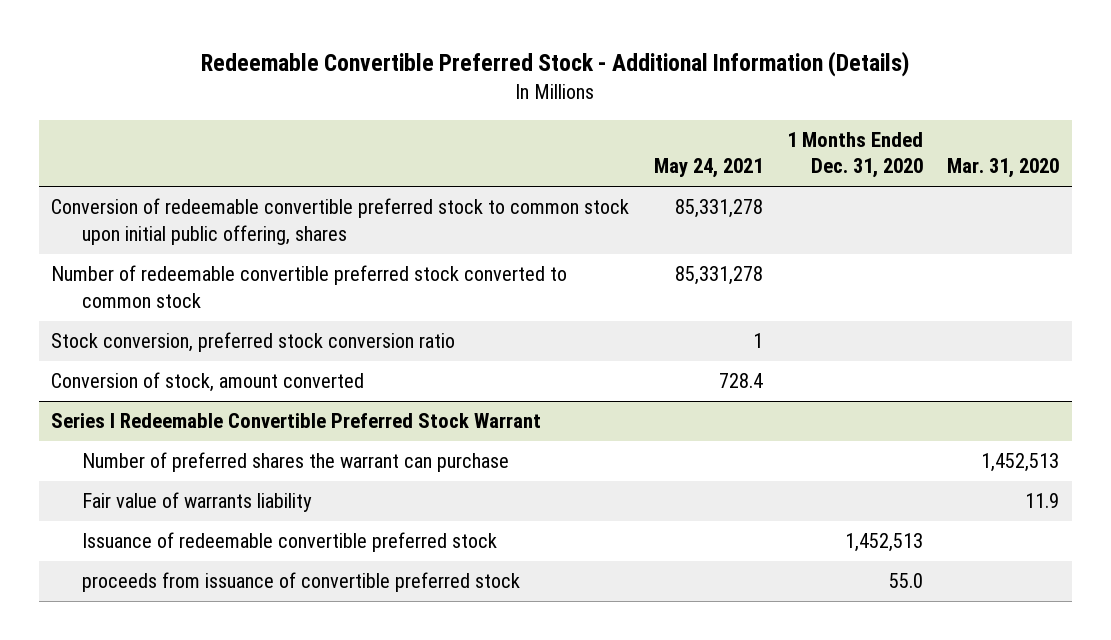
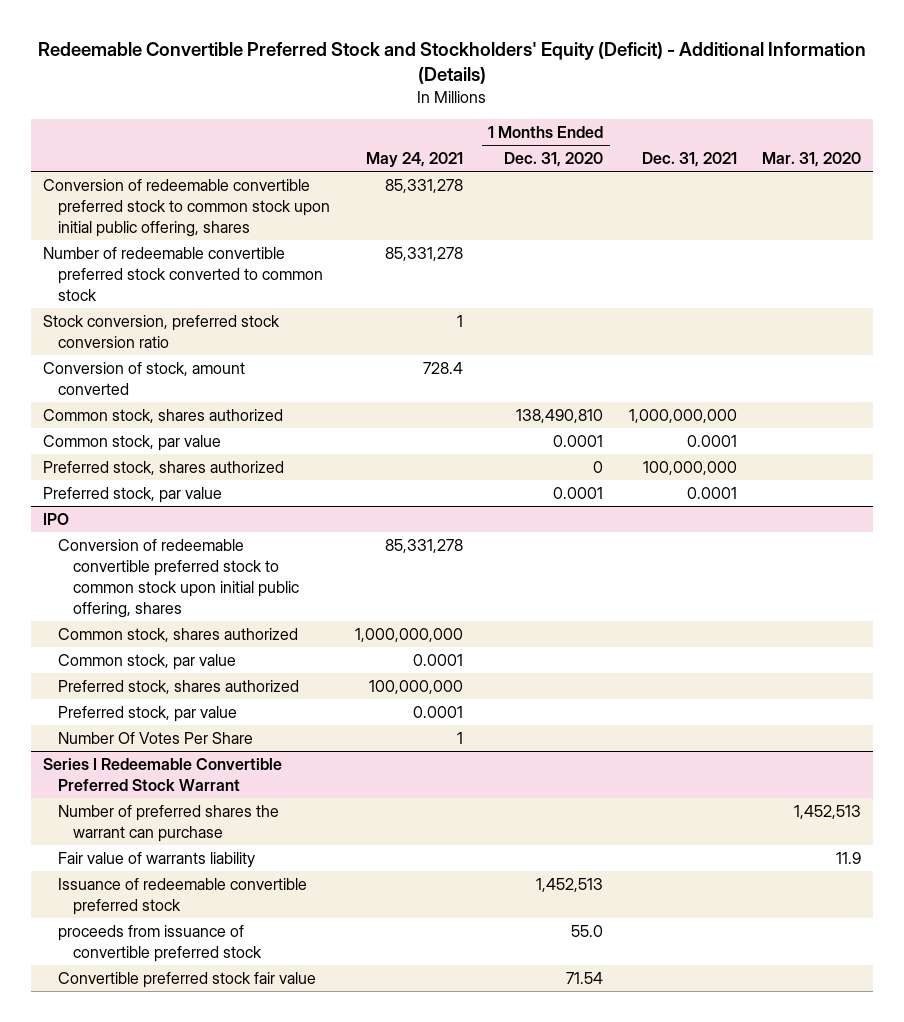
- Redeemable Convertible Preferred Stock - Additional Information (Details)
+ Redeemable Convertible Preferred Stock and Stockholders' Equity (Deficit) - Additional Information (Details)
- | May 24, 2021 | 1 Months Ended Dec. 31, 2020 | Mar. 31, 2020
+ | May 24, 2021 | 1 Months Ended Dec. 31, 2020 | Dec. 31, 2021 | Mar. 31, 2020
+ Common stock, shares authorized | | 138,490,810 | 1,000,000,000 |
+ Common stock, par value | | 0.0001 | 0.0001 |
+ Preferred stock, shares authorized | | 0 | 100,000,000 |
+ Preferred stock, par value | | 0.0001 | 0.0001 |
+ IPO
+ Conversion of redeemable convertible preferred stock to common stock upon initial public offering, shares | 85,331,278 | | |
+ Common stock, shares authorized | 1,000,000,000 | | |
+ Common stock, par value | 0.0001 | | |
+ Preferred stock, shares authorized | 100,000,000 | | |
+ Preferred stock, par value | 0.0001 | | |
+ Number Of Votes Per Share | 1 | | |
@ Series I Redeemable Convertible Preferred Stock Warrant
+ Convertible preferred stock fair value | | 71.54 | |

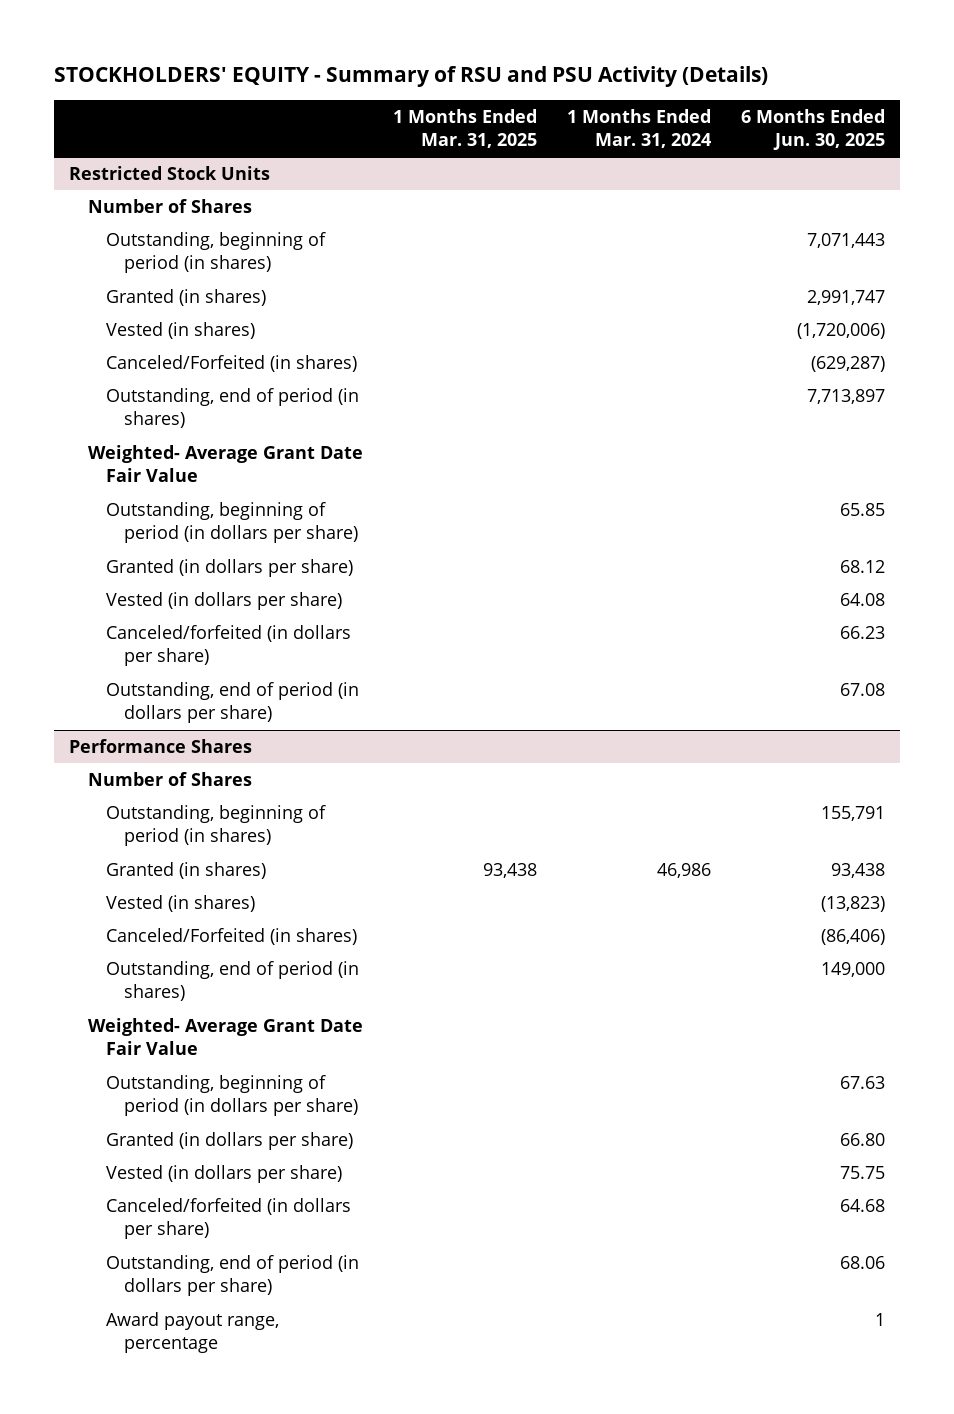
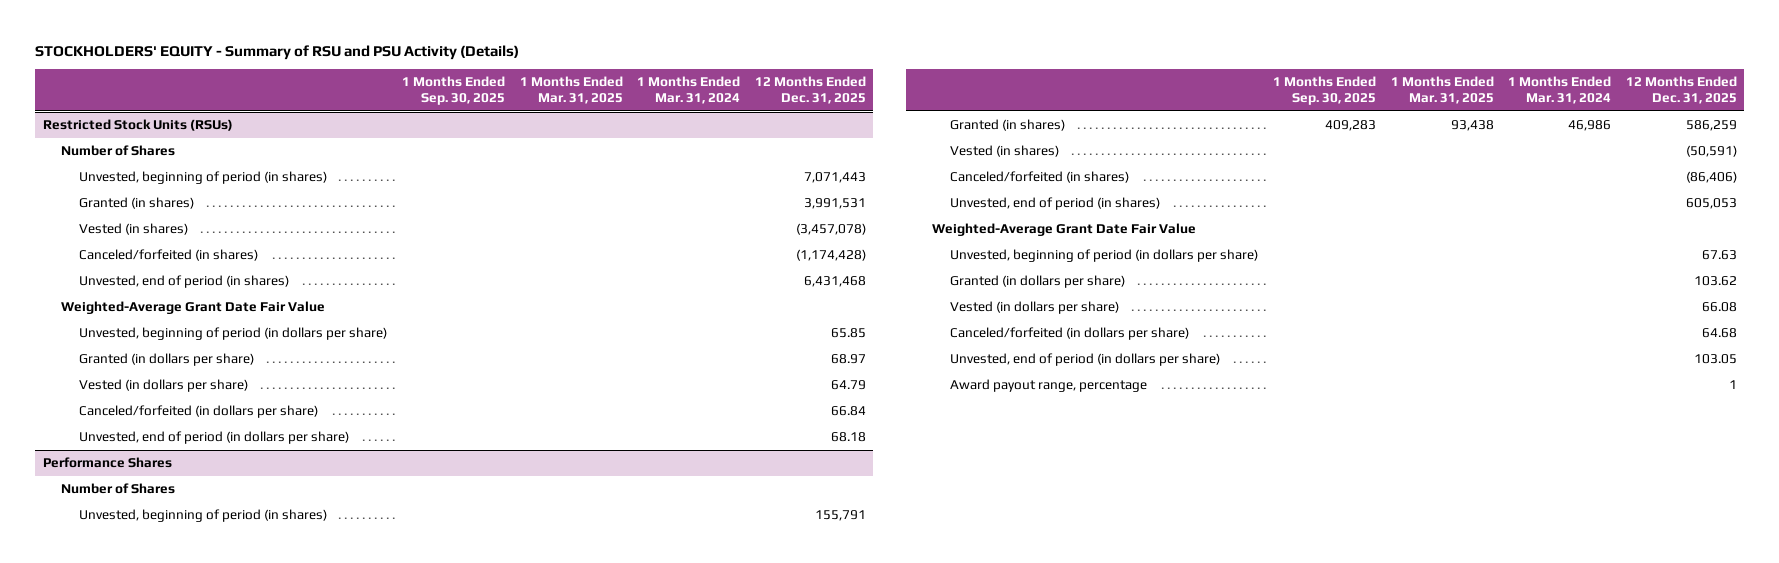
- | 1 Months Ended Mar. 31, 2025 | 1 Months Ended Mar. 31, 2024 | 6 Months Ended Jun. 30, 2025
+ | 1 Months Ended Sep. 30, 2025 | 1 Months Ended Mar. 31, 2025 | 1 Months Ended Mar. 31, 2024 | 12 Months Ended Dec. 31, 2025
- Restricted Stock Units
+ Restricted Stock Units (RSUs)
- Outstanding, beginning of period (in shares) | | | 7,071,443
+ Unvested, beginning of period (in shares) | | | | 7,071,443
- Canceled/Forfeited (in shares) | | | (629,287)
- Outstanding, end of period (in shares) | | | 7,713,897
- Weighted- Average Grant Date Fair Value
- Outstanding, beginning of period (in dollars per share) | | | 65.85
+ Canceled/forfeited (in shares) | | | | (1,174,428)
+ Unvested, end of period (in shares) | | | | 6,431,468
+ Weighted-Average Grant Date Fair Value
+ Unvested, beginning of period (in dollars per share) | | | | 65.85
- Outstanding, end of period (in dollars per share) | | | 67.08
+ Unvested, end of period (in dollars per share) | | | | 68.18
@ Performance Shares
- Outstanding, beginning of period (in shares) | | | 155,791
+ Unvested, beginning of period (in shares) | | | | 155,791
- Canceled/Forfeited (in shares) | | | (86,406)
- Outstanding, end of period (in shares) | | | 149,000
- Weighted- Average Grant Date Fair Value
- Outstanding, beginning of period (in dollars per share) | | | 67.63
+ Canceled/forfeited (in shares) | | | | (86,406)
+ Unvested, end of period (in shares) | | | | 605,053
+ Weighted-Average Grant Date Fair Value
+ Unvested, beginning of period (in dollars per share) | | | | 67.63
- Outstanding, end of period (in dollars per share) | | | 68.06
+ Unvested, end of period (in dollars per share) | | | | 103.05

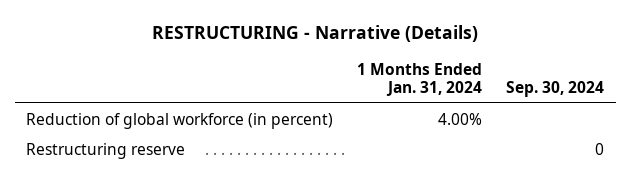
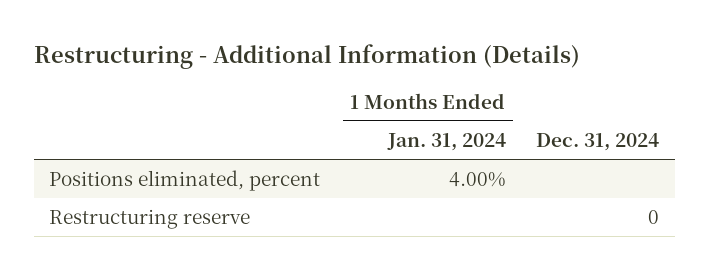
- RESTRUCTURING - Narrative (Details)
+ Restructuring - Additional Information (Details)
- | 1 Months Ended Jan. 31, 2024 | Sep. 30, 2024
+ | 1 Months Ended Jan. 31, 2024 | Dec. 31, 2024
- Reduction of global workforce (in percent) | 4.00% |
+ Positions eliminated, percent | 4.00% |

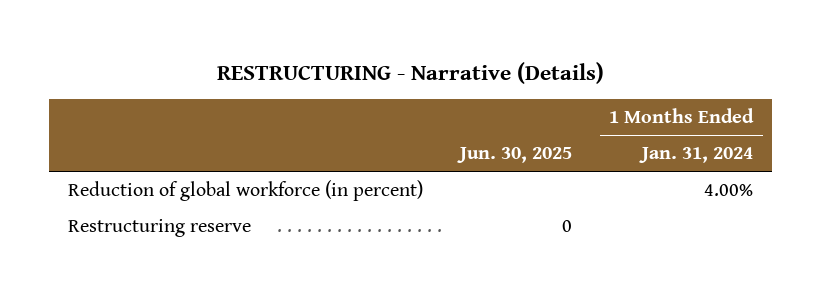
- Restructuring - Additional Information (Details)
+ RESTRUCTURING - Narrative (Details)
- | 1 Months Ended Jan. 31, 2024 | Dec. 31, 2024
+ | Jun. 30, 2025 | 1 Months Ended Jan. 31, 2024
- Positions eliminated, percent | 4.00% |
+ Reduction of global workforce (in percent) | | 4.00%

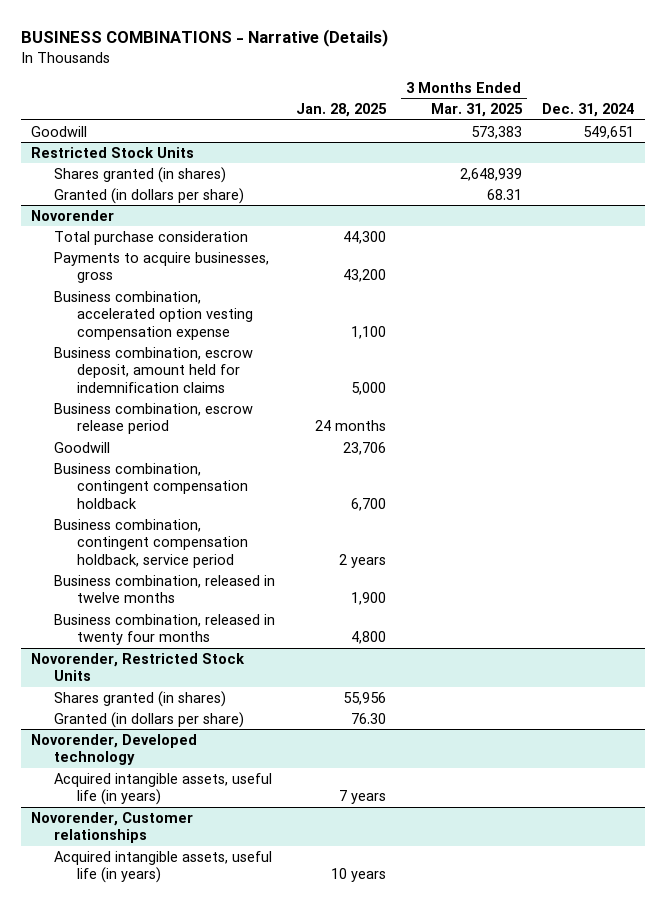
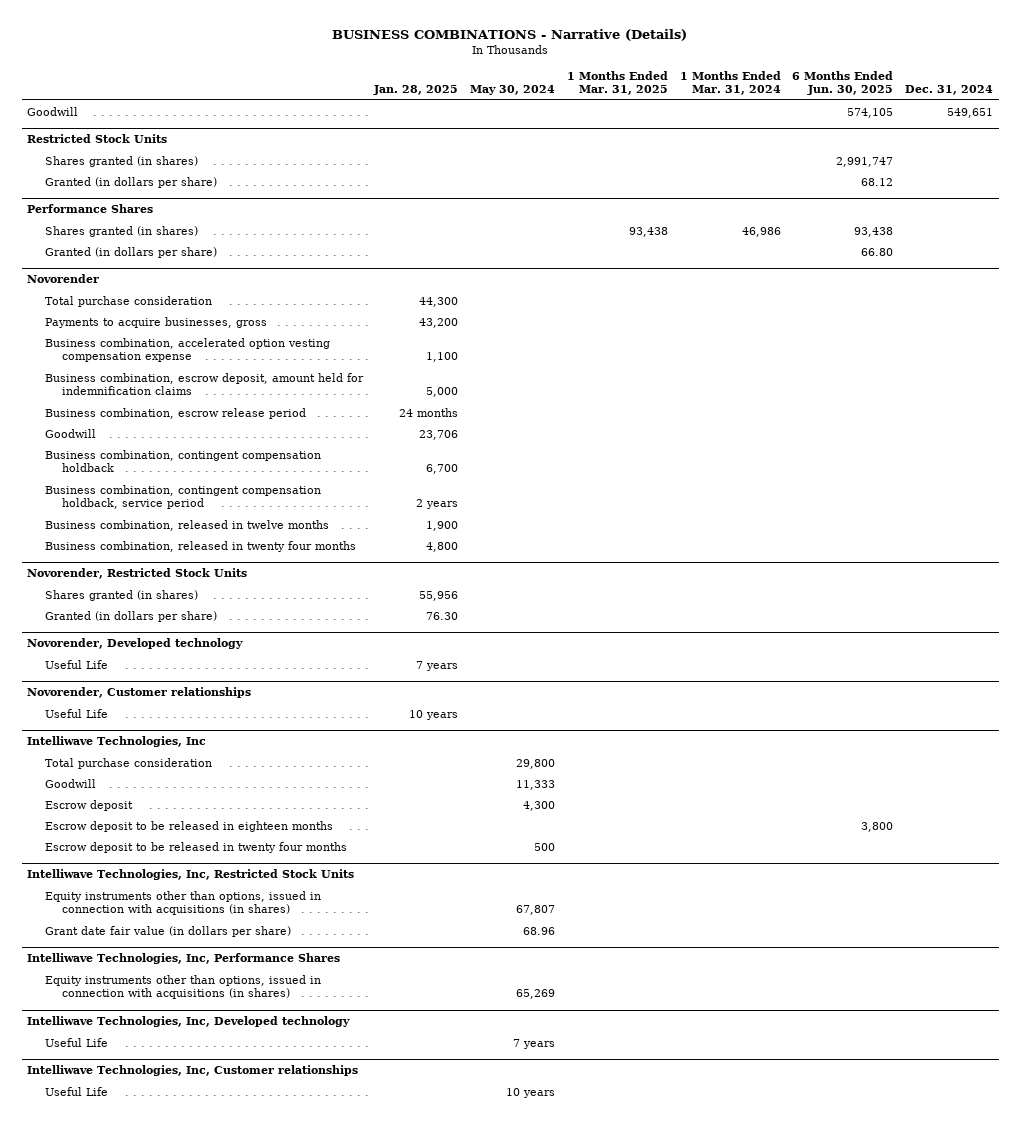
- | Jan. 28, 2025 | 3 Months Ended Mar. 31, 2025 | Dec. 31, 2024
+ | Jan. 28, 2025 | May 30, 2024 | 1 Months Ended Mar. 31, 2025 | 1 Months Ended Mar. 31, 2024 | 6 Months Ended Jun. 30, 2025 | Dec. 31, 2024
+ Performance Shares
+ Shares granted (in shares) | | | 93,438 | 46,986 | 93,438 |
+ Granted (in dollars per share) | | | | | 66.80 |
@ Novorender, Developed technology
- Acquired intangible assets, useful life (in years) | 7 years | |
+ Useful Life | 7 years | | | | |
@ Novorender, Customer relationships
- Acquired intangible assets, useful life (in years) | 10 years | |
+ Useful Life | 10 years | | | | |
+ Intelliwave Technologies, Inc
+ Total purchase consideration | | 29,800 | | | |
+ Goodwill | | 11,333 | | | |
+ Escrow deposit | | 4,300 | | | |
+ Escrow deposit to be released in eighteen months | | | | | 3,800 |
+ Escrow deposit to be released in twenty four months | | 500 | | | |
+ Intelliwave Technologies, Inc, Restricted Stock Units
+ Equity instruments other than options, issued in connection with acquisitions (in shares) | | 67,807 | | | |
+ Grant date fair value (in dollars per share) | | 68.96 | | | |
+ Intelliwave Technologies, Inc, Performance Shares
+ Equity instruments other than options, issued in connection with acquisitions (in shares) | | 65,269 | | | |
+ Intelliwave Technologies, Inc, Developed technology
+ Useful Life | | 7 years | | | |
+ Intelliwave Technologies, Inc, Customer relationships
+ Useful Life | | 10 years | | | |

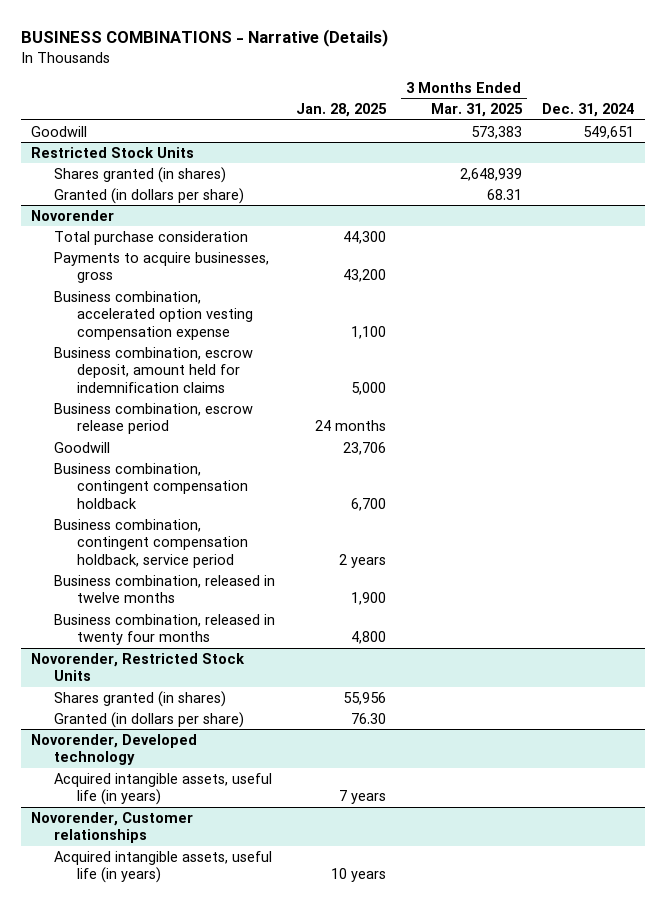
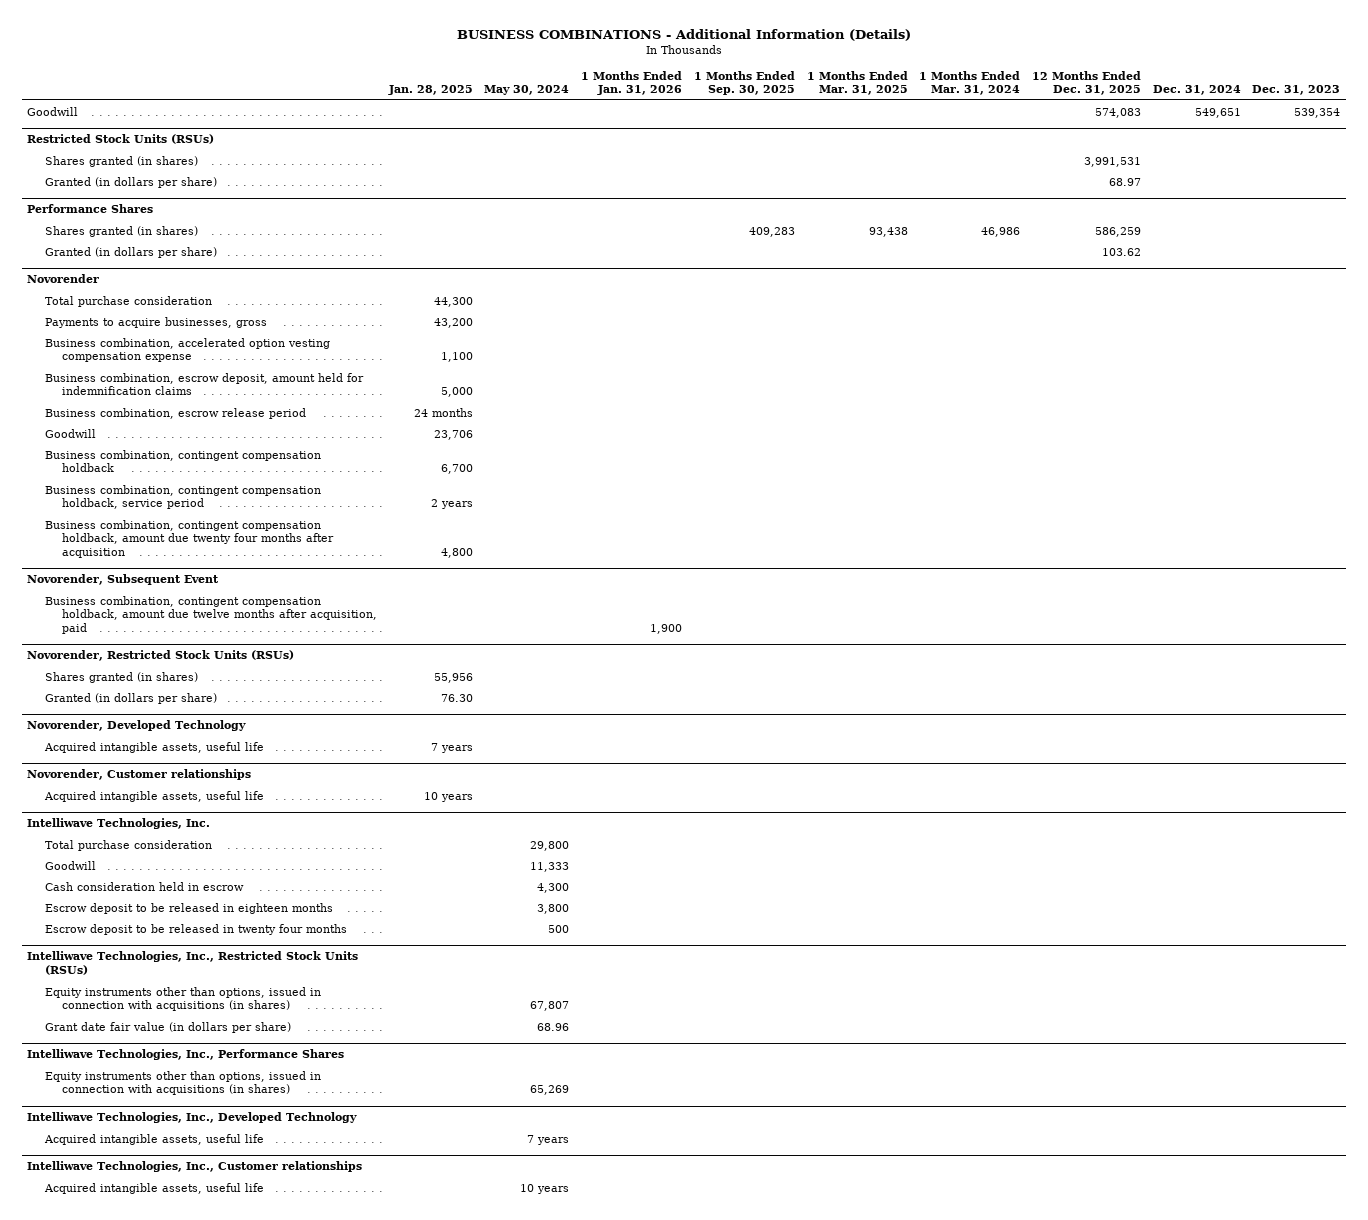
- BUSINESS COMBINATIONS - Narrative (Details)
+ BUSINESS COMBINATIONS - Additional Information (Details)
- | Jan. 28, 2025 | 3 Months Ended Mar. 31, 2025 | Dec. 31, 2024
+ | Jan. 28, 2025 | May 30, 2024 | 1 Months Ended Jan. 31, 2026 | 1 Months Ended Sep. 30, 2025 | 1 Months Ended Mar. 31, 2025 | 1 Months Ended Mar. 31, 2024 | 12 Months Ended Dec. 31, 2025 | Dec. 31, 2024 | Dec. 31, 2023
- Restricted Stock Units
+ Restricted Stock Units (RSUs)
+ Performance Shares
+ Shares granted (in shares) | | | | 409,283 | 93,438 | 46,986 | 586,259 | |
+ Granted (in dollars per share) | | | | | | | 103.62 | |
@ Novorender
- Business combination, released in twelve months | 1,900 | |
- Business combination, released in twenty four months | 4,800 | |
- Novorender, Restricted Stock Units
@ Novorender
+ Business combination, contingent compensation holdback, amount due twenty four months after acquisition | 4,800 | | | | | | | |
+ Novorender, Subsequent Event
+ Business combination, contingent compensation holdback, amount due twelve months after acquisition, paid | | | 1,900 | | | | | |
+ Novorender, Restricted Stock Units (RSUs)
- Novorender, Developed technology
- Acquired intangible assets, useful life (in years) | 7 years | |
+ Novorender, Developed Technology
+ Acquired intangible assets, useful life | 7 years | | | | | | | |
@ Novorender, Customer relationships
- Acquired intangible assets, useful life (in years) | 10 years | |
+ Acquired intangible assets, useful life | 10 years | | | | | | | |
+ Intelliwave Technologies, Inc.
+ Total purchase consideration | | 29,800 | | | | | | |
+ Goodwill | | 11,333 | | | | | | |
+ Cash consideration held in escrow | | 4,300 | | | | | | |
+ Escrow deposit to be released in eighteen months | | 3,800 | | | | | | |
+ Escrow deposit to be released in twenty four months | | 500 | | | | | | |
+ Intelliwave Technologies, Inc., Restricted Stock Units (RSUs)
+ Equity instruments other than options, issued in connection with acquisitions (in shares) | | 67,807 | | | | | | |
+ Grant date fair value (in dollars per share) | | 68.96 | | | | | | |
+ Intelliwave Technologies, Inc., Performance Shares
+ Equity instruments other than options, issued in connection with acquisitions (in shares) | | 65,269 | | | | | | |
+ Intelliwave Technologies, Inc., Developed Technology
+ Acquired intangible assets, useful life | | 7 years | | | | | | |
+ Intelliwave Technologies, Inc., Customer relationships
+ Acquired intangible assets, useful life | | 10 years | | | | | | |

